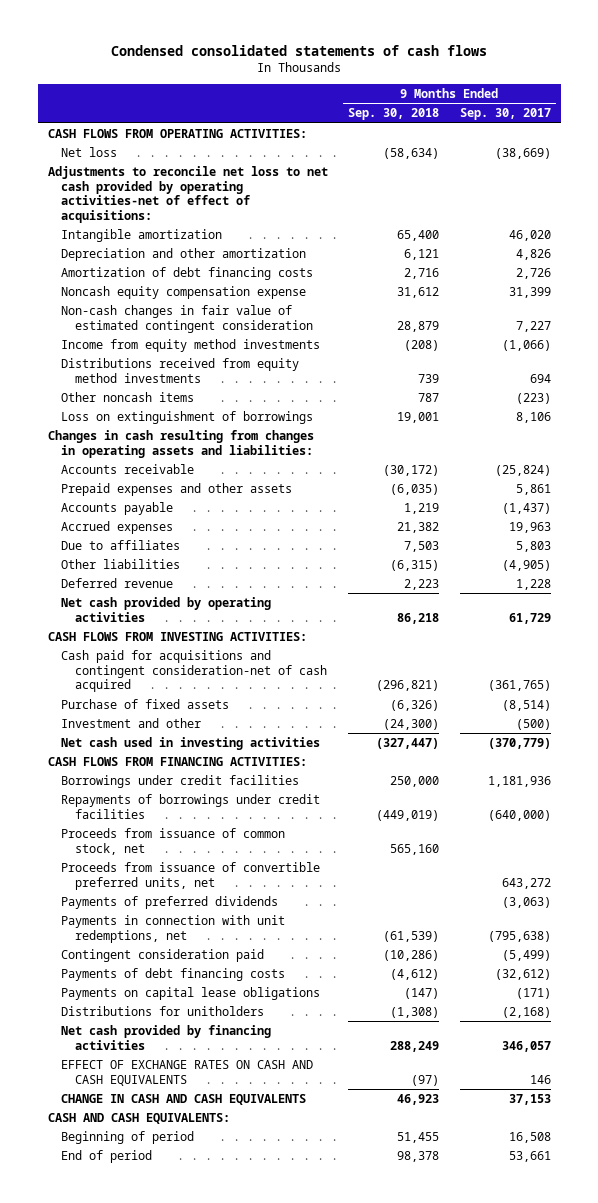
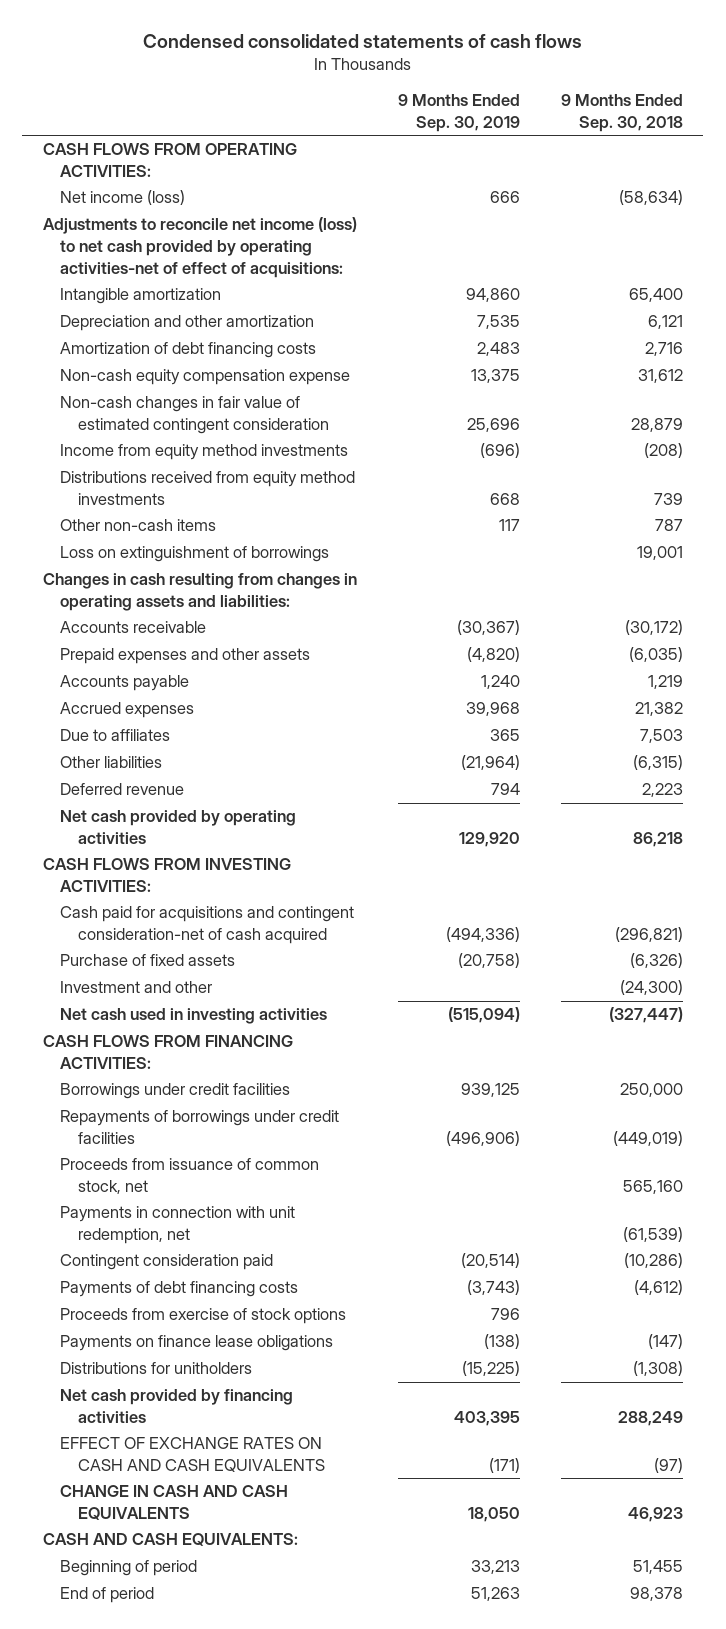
- | 9 Months Ended Sep. 30, 2018 | 9 Months Ended Sep. 30, 2017
+ | 9 Months Ended Sep. 30, 2019 | 9 Months Ended Sep. 30, 2018
- Net loss | (58,634) | (38,669)
- Adjustments to reconcile net loss to net cash provided by operating activities-net of effect of acquisitions:
+ Net income (loss) | 666 | (58,634)
+ Adjustments to reconcile net income (loss) to net cash provided by operating activities-net of effect of acquisitions:
- Noncash equity compensation expense | 31,612 | 31,399
+ Non-cash equity compensation expense | 13,375 | 31,612
- Other noncash items | 787 | (223)
+ Other non-cash items | 117 | 787
- Proceeds from issuance of convertible preferred units, net | | 643,272
- Payments of preferred dividends | | (3,063)
- Payments in connection with unit redemptions, net | (61,539) | (795,638)
+ Payments in connection with unit redemption, net | | (61,539)
- Payments on capital lease obligations | (147) | (171)
+ Proceeds from exercise of stock options | 796 |
+ Payments on finance lease obligations | (138) | (147)

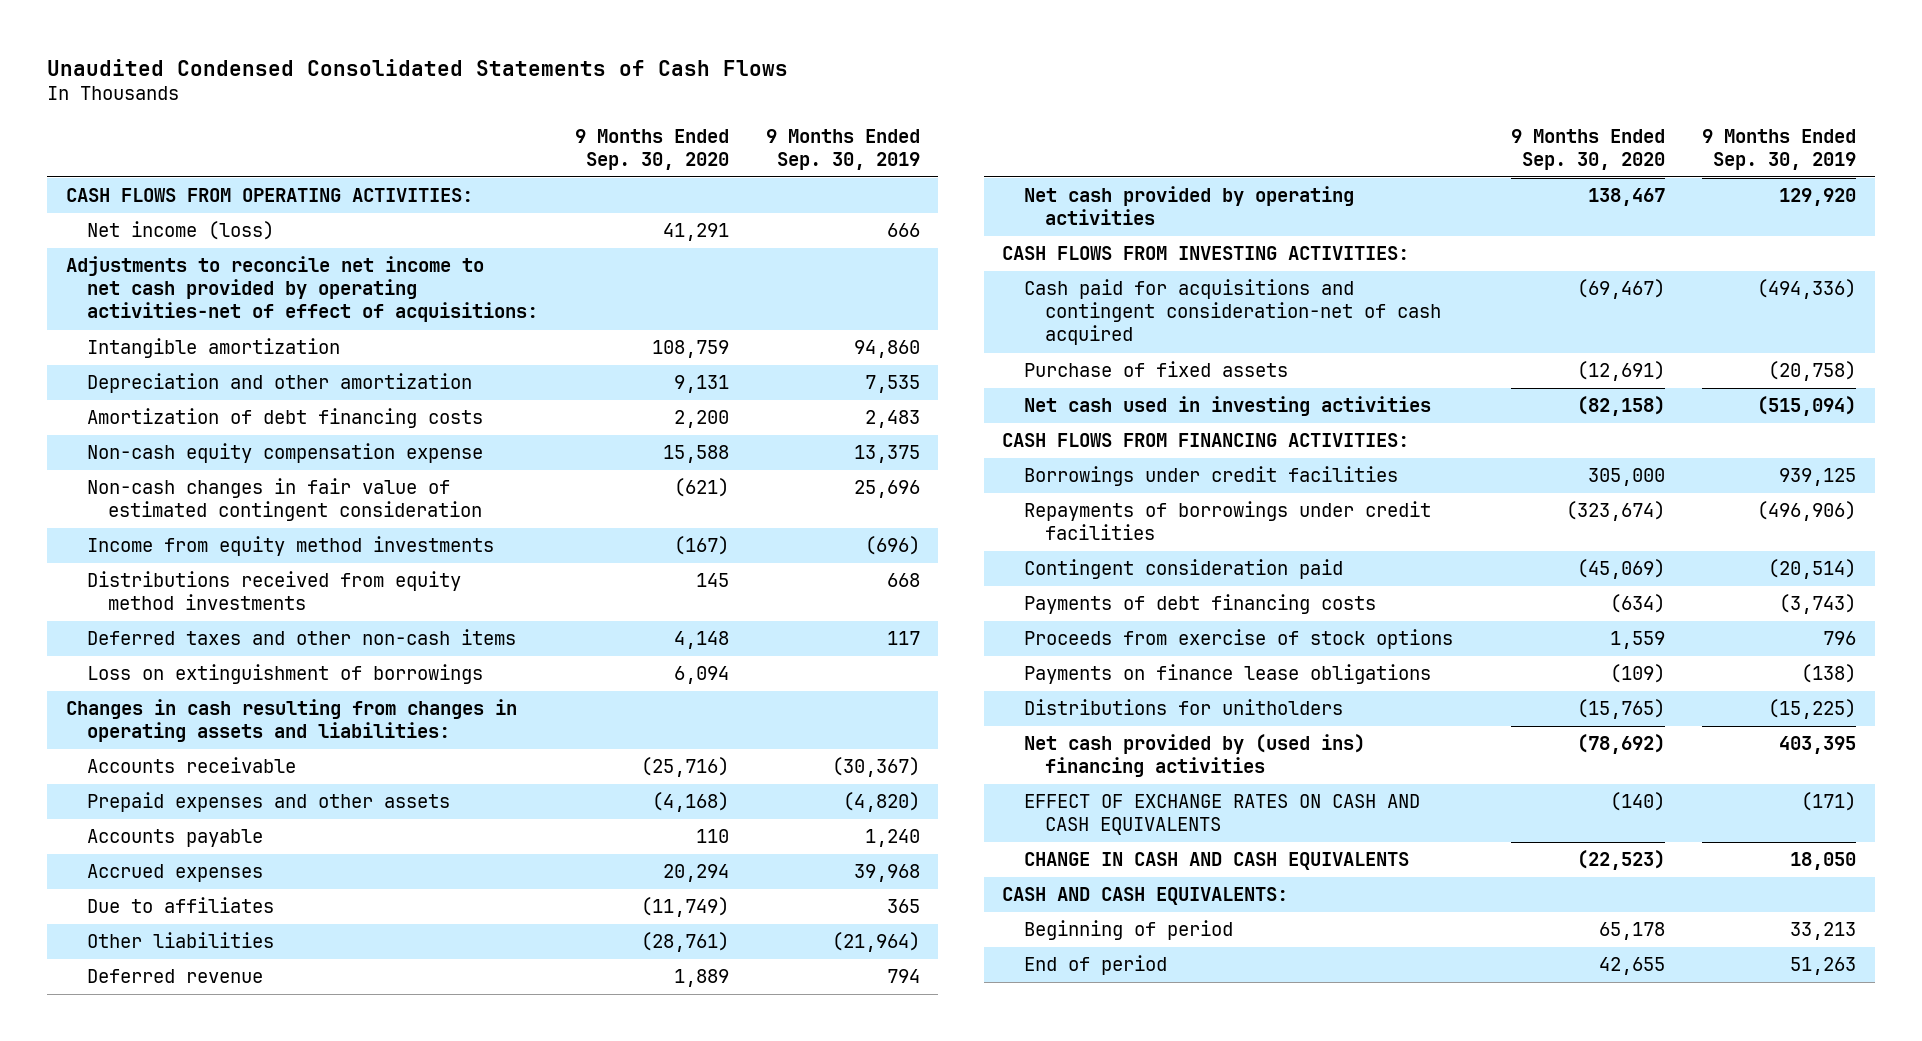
- Condensed consolidated statements of cash flows
+ Unaudited Condensed Consolidated Statements of Cash Flows
- | 9 Months Ended Sep. 30, 2019 | 9 Months Ended Sep. 30, 2018
+ | 9 Months Ended Sep. 30, 2020 | 9 Months Ended Sep. 30, 2019
- Adjustments to reconcile net income (loss) to net cash provided by operating activities-net of effect of acquisitions:
+ Adjustments to reconcile net income to net cash provided by operating activities-net of effect of acquisitions:
- Other non-cash items | 117 | 787
+ Deferred taxes and other non-cash items | 4,148 | 117
- Investment and other | | (24,300)
- Proceeds from issuance of common stock, net | | 565,160
- Payments in connection with unit redemption, net | | (61,539)
- Net cash provided by financing activities | 403,395 | 288,249
+ Net cash provided by (used ins) financing activities | (78,692) | 403,395

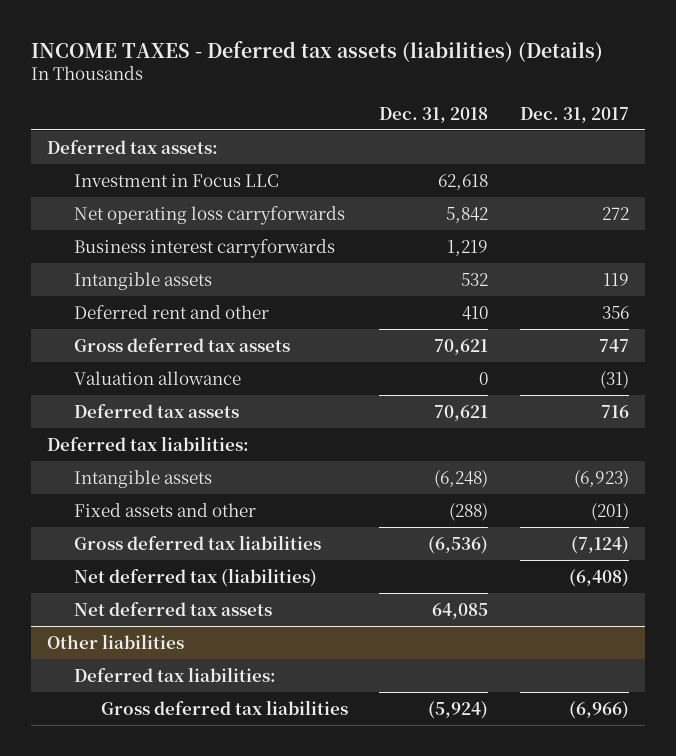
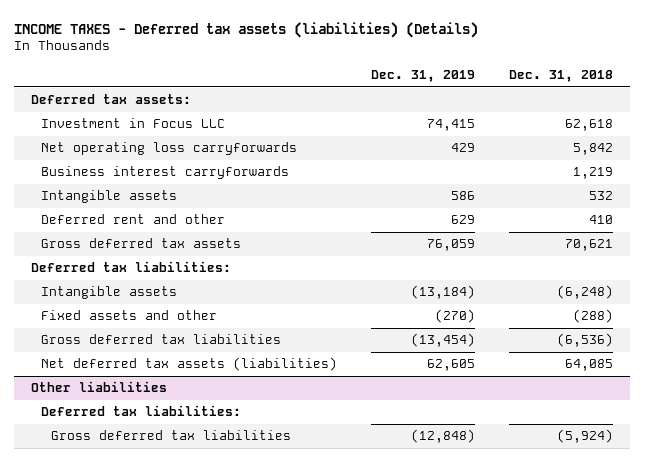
- | Dec. 31, 2018 | Dec. 31, 2017
+ | Dec. 31, 2019 | Dec. 31, 2018
- Valuation allowance | 0 | (31)
- Deferred tax assets | 70,621 | 716
- Net deferred tax (liabilities) | | (6,408)
- Net deferred tax assets | 64,085 |
+ Net deferred tax assets (liabilities) | 62,605 | 64,085

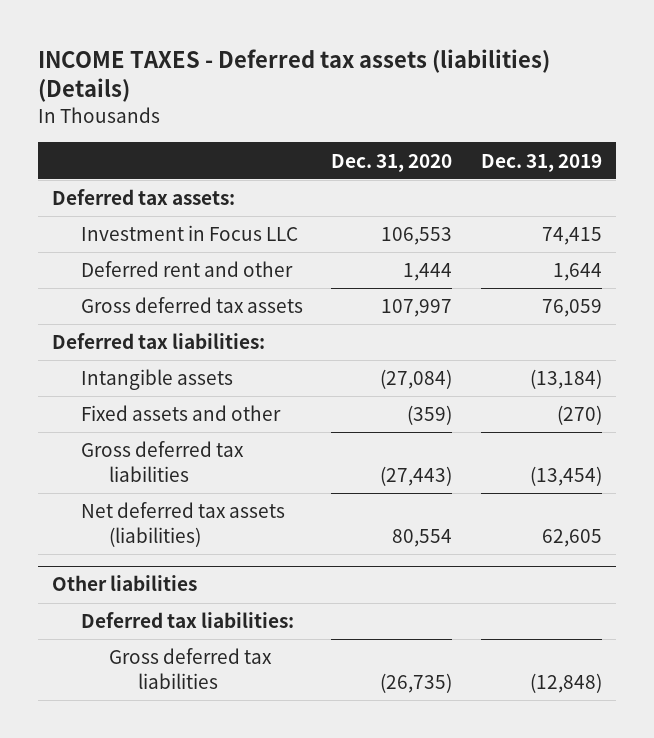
- | Dec. 31, 2019 | Dec. 31, 2018
+ | Dec. 31, 2020 | Dec. 31, 2019
- Net operating loss carryforwards | 429 | 5,842
- Business interest carryforwards | | 1,219
- Intangible assets | 586 | 532
- Deferred rent and other | 629 | 410
+ Deferred rent and other | 1,444 | 1,644

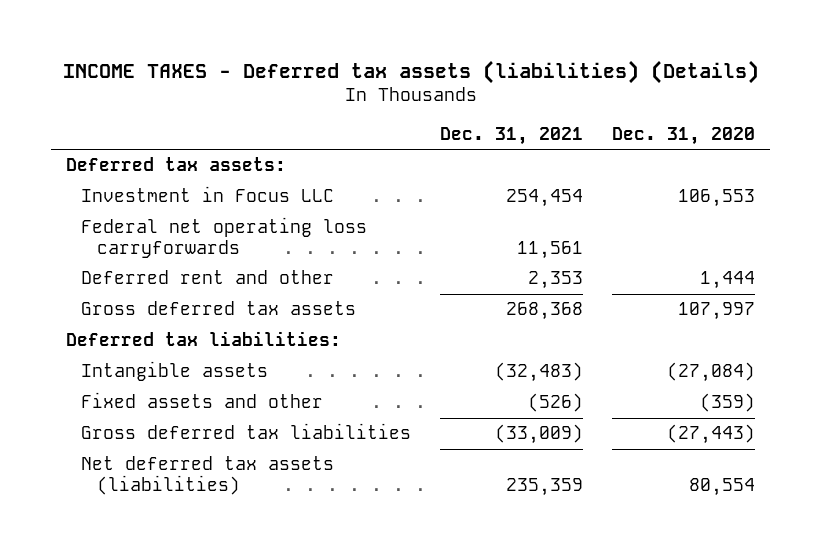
- | Dec. 31, 2020 | Dec. 31, 2019
+ | Dec. 31, 2021 | Dec. 31, 2020
+ Federal net operating loss carryforwards | 11,561 |
- Other liabilities
- Deferred tax liabilities:
- Gross deferred tax liabilities | (26,735) | (12,848)

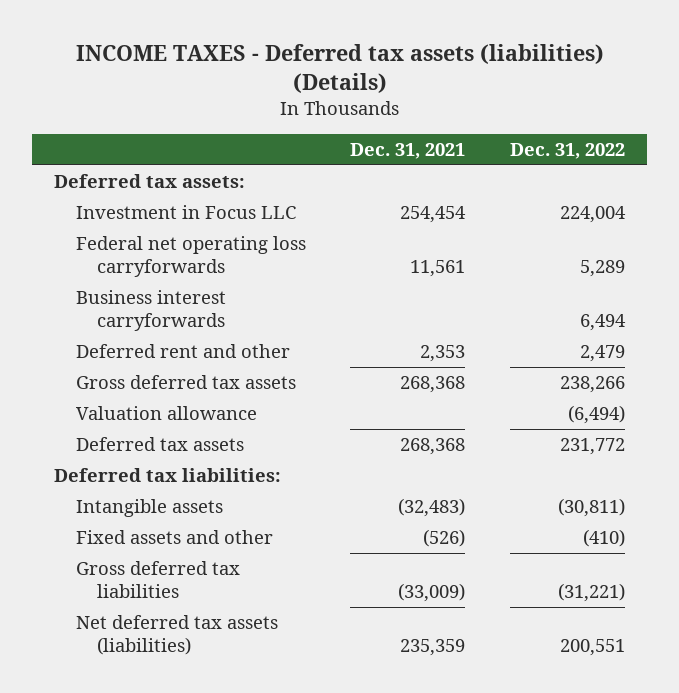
- | Dec. 31, 2021 | Dec. 31, 2020
+ | Dec. 31, 2021 | Dec. 31, 2022
+ Business interest carryforwards | | 6,494
+ Valuation allowance | | (6,494)
+ Deferred tax assets | 268,368 | 231,772

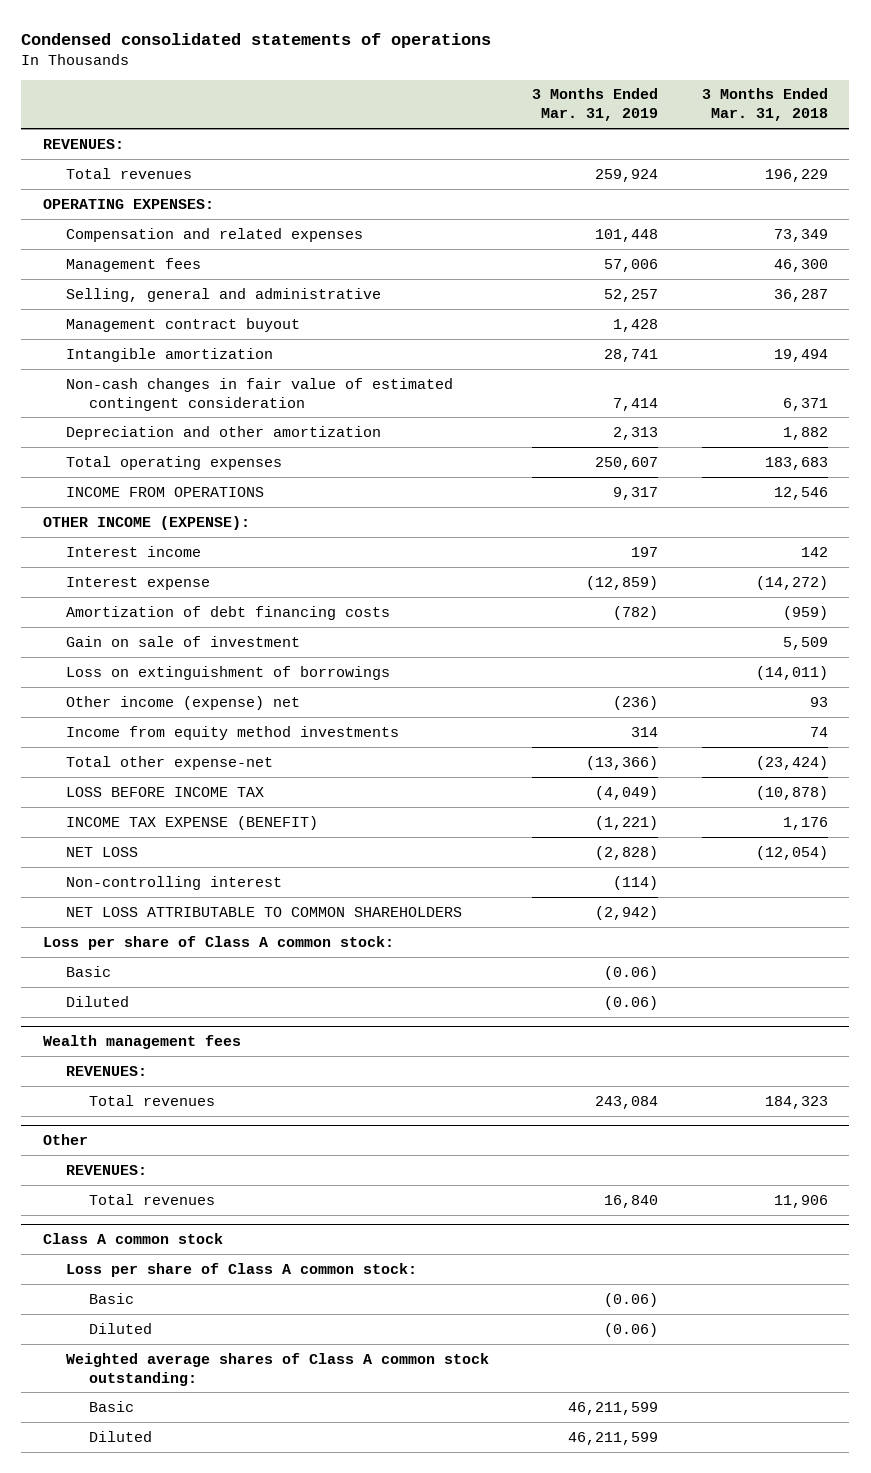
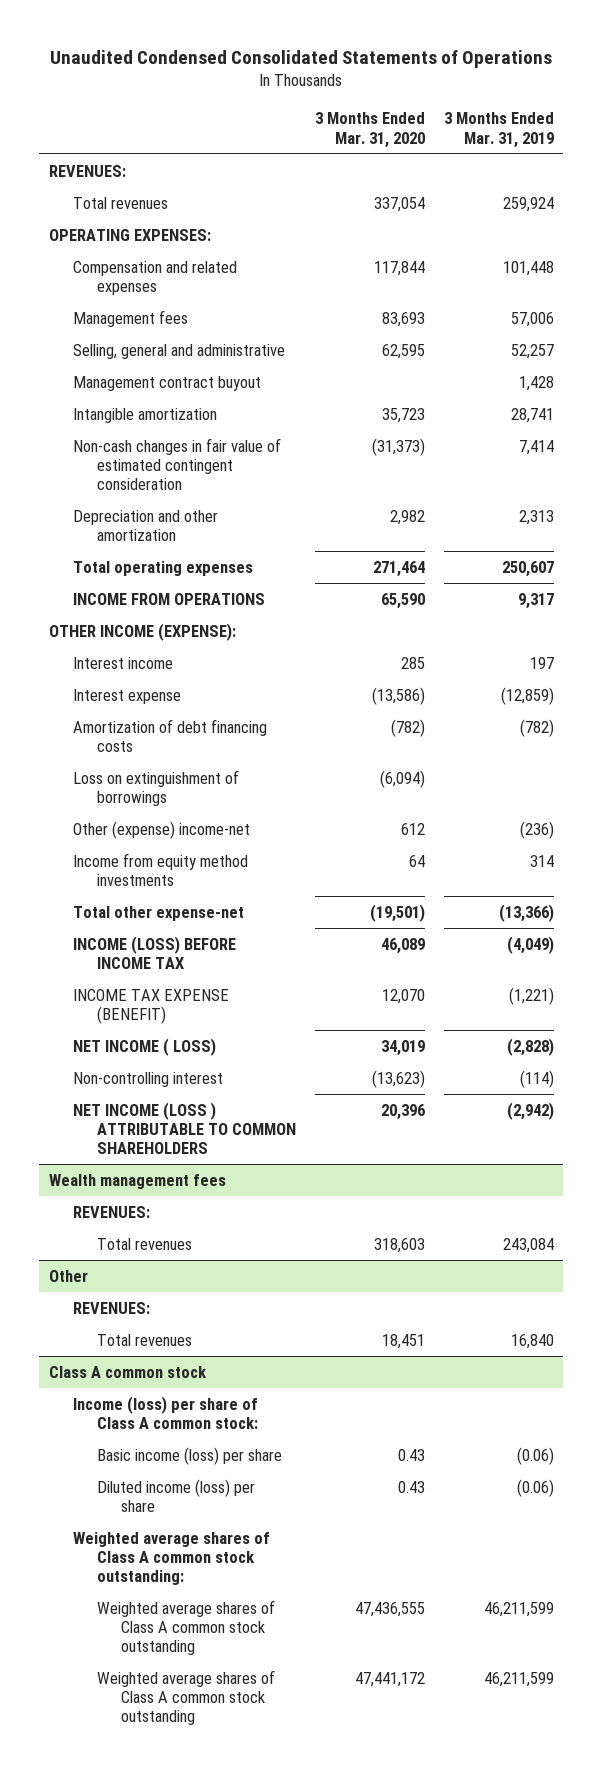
- Condensed consolidated statements of operations
+ Unaudited Condensed Consolidated Statements of Operations
- | 3 Months Ended Mar. 31, 2019 | 3 Months Ended Mar. 31, 2018
+ | 3 Months Ended Mar. 31, 2020 | 3 Months Ended Mar. 31, 2019
- Gain on sale of investment | | 5,509
- Other income (expense) net | (236) | 93
+ Other (expense) income-net | 612 | (236)
- LOSS BEFORE INCOME TAX | (4,049) | (10,878)
+ INCOME (LOSS) BEFORE INCOME TAX | 46,089 | (4,049)
- NET LOSS | (2,828) | (12,054)
+ NET INCOME ( LOSS) | 34,019 | (2,828)
- NET LOSS ATTRIBUTABLE TO COMMON SHAREHOLDERS | (2,942) |
- Loss per share of Class A common stock:
- Basic | (0.06) |
- Diluted | (0.06) |
+ NET INCOME (LOSS ) ATTRIBUTABLE TO COMMON SHAREHOLDERS | 20,396 | (2,942)
@ Class A common stock
- Loss per share of Class A common stock:
- Basic | (0.06) |
- Diluted | (0.06) |
+ Income (loss) per share of Class A common stock:
+ Basic income (loss) per share | 0.43 | (0.06)
+ Diluted income (loss) per share | 0.43 | (0.06)
- Basic | 46,211,599 |
- Diluted | 46,211,599 |
+ Weighted average shares of Class A common stock outstanding | 47,436,555 | 46,211,599
+ Weighted average shares of Class A common stock outstanding | 47,441,172 | 46,211,599

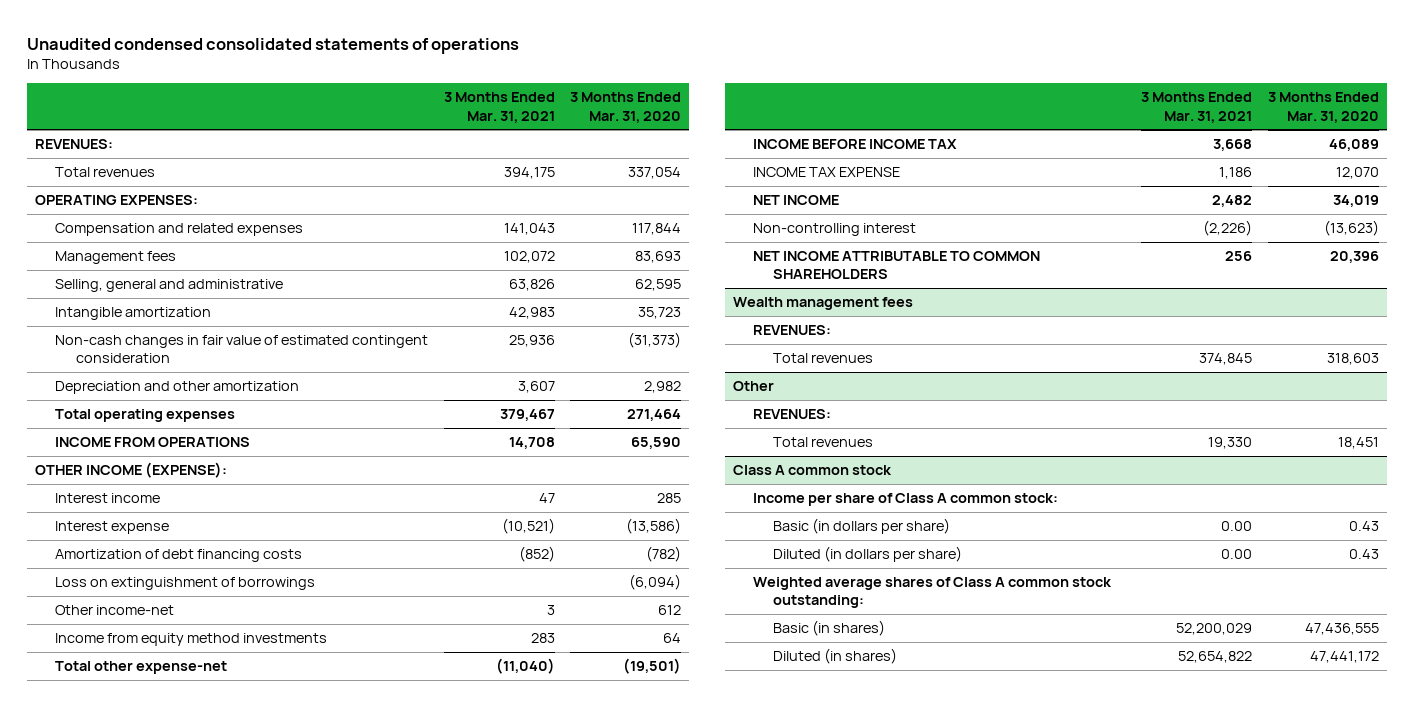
- Unaudited Condensed Consolidated Statements of Operations
+ Unaudited condensed consolidated statements of operations
- | 3 Months Ended Mar. 31, 2020 | 3 Months Ended Mar. 31, 2019
+ | 3 Months Ended Mar. 31, 2021 | 3 Months Ended Mar. 31, 2020
- Management contract buyout | | 1,428
- Other (expense) income-net | 612 | (236)
+ Other income-net | 3 | 612
- INCOME (LOSS) BEFORE INCOME TAX | 46,089 | (4,049)
- INCOME TAX EXPENSE (BENEFIT) | 12,070 | (1,221)
- NET INCOME ( LOSS) | 34,019 | (2,828)
+ INCOME BEFORE INCOME TAX | 3,668 | 46,089
+ INCOME TAX EXPENSE | 1,186 | 12,070
+ NET INCOME | 2,482 | 34,019
- NET INCOME (LOSS ) ATTRIBUTABLE TO COMMON SHAREHOLDERS | 20,396 | (2,942)
+ NET INCOME ATTRIBUTABLE TO COMMON SHAREHOLDERS | 256 | 20,396
@ Class A common stock
- Income (loss) per share of Class A common stock:
- Basic income (loss) per share | 0.43 | (0.06)
- Diluted income (loss) per share | 0.43 | (0.06)
+ Income per share of Class A common stock:
+ Basic (in dollars per share) | 0.00 | 0.43
+ Diluted (in dollars per share) | 0.00 | 0.43
- Weighted average shares of Class A common stock outstanding | 47,436,555 | 46,211,599
- Weighted average shares of Class A common stock outstanding | 47,441,172 | 46,211,599
+ Basic (in shares) | 52,200,029 | 47,436,555
+ Diluted (in shares) | 52,654,822 | 47,441,172

